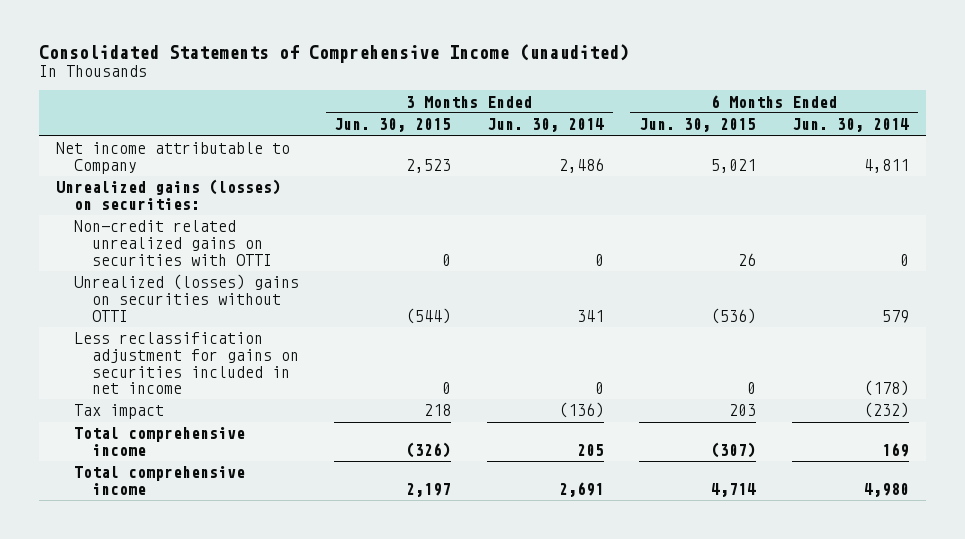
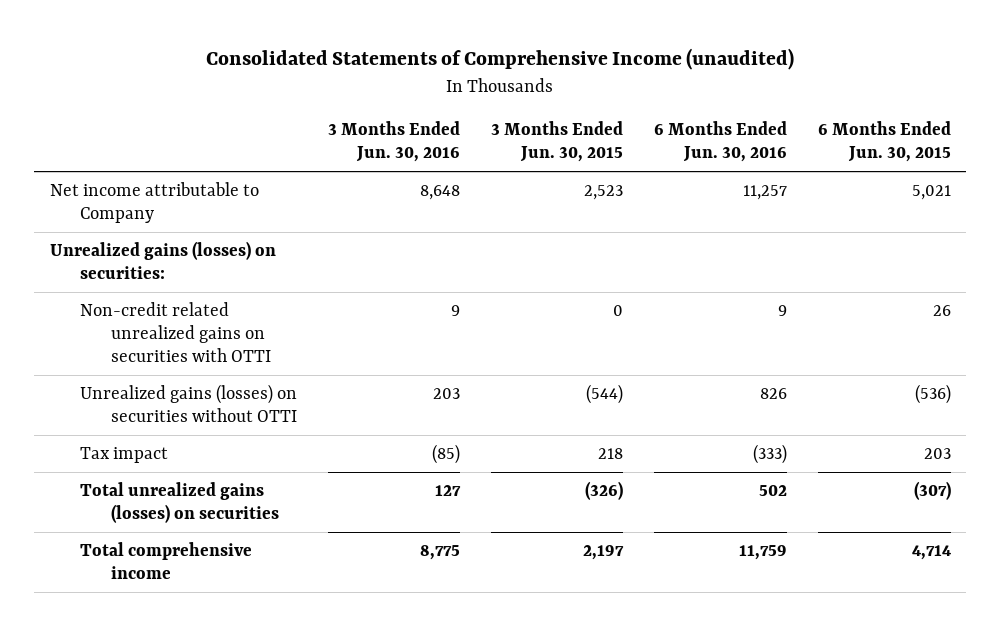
- | 3 Months Ended Jun. 30, 2015 | 3 Months Ended Jun. 30, 2014 | 6 Months Ended Jun. 30, 2015 | 6 Months Ended Jun. 30, 2014
+ | 3 Months Ended Jun. 30, 2016 | 3 Months Ended Jun. 30, 2015 | 6 Months Ended Jun. 30, 2016 | 6 Months Ended Jun. 30, 2015
- Unrealized (losses) gains on securities without OTTI | (544) | 341 | (536) | 579
- Less reclassification adjustment for gains on securities included in net income | 0 | 0 | 0 | (178)
+ Unrealized gains (losses) on securities without OTTI | 203 | (544) | 826 | (536)
- Total comprehensive income | (326) | 205 | (307) | 169
+ Total unrealized gains (losses) on securities | 127 | (326) | 502 | (307)

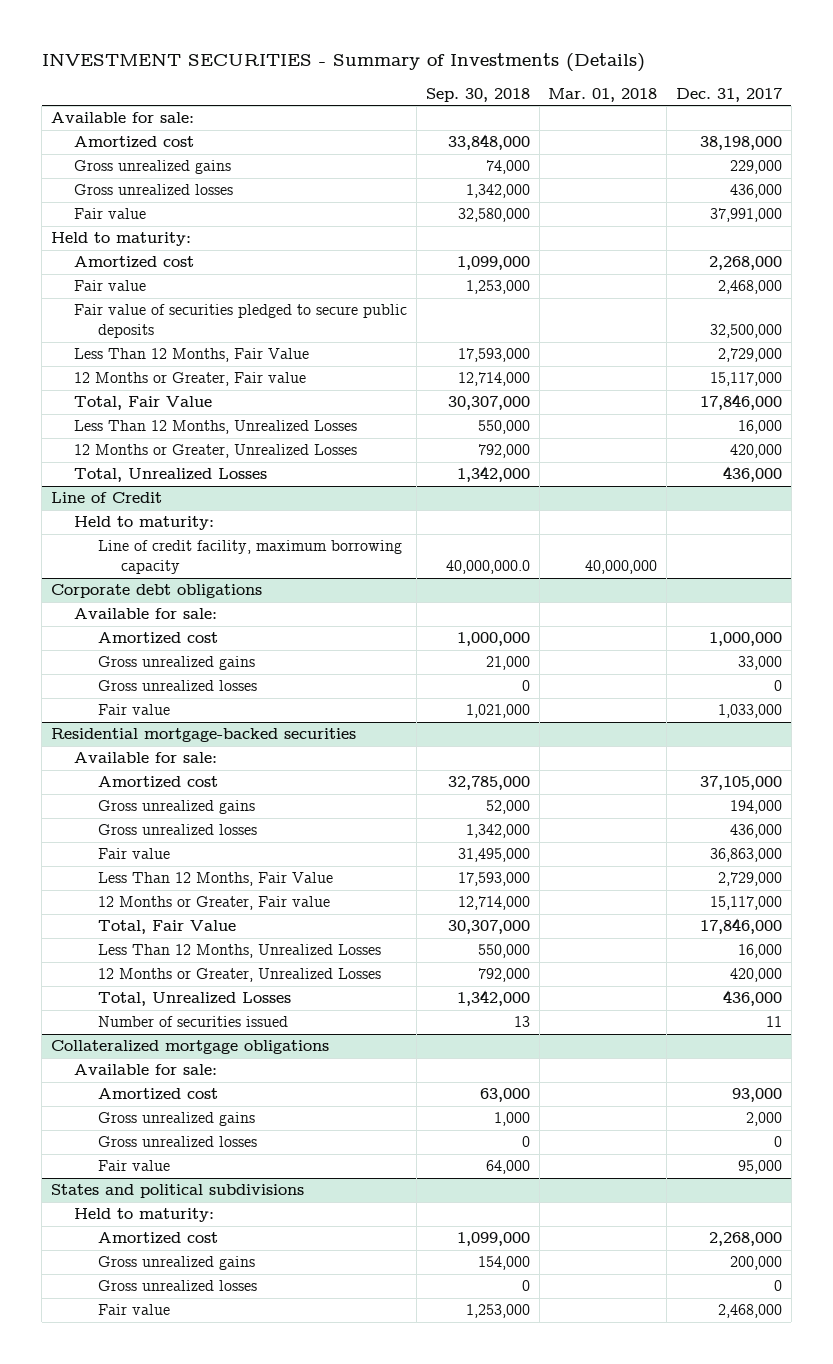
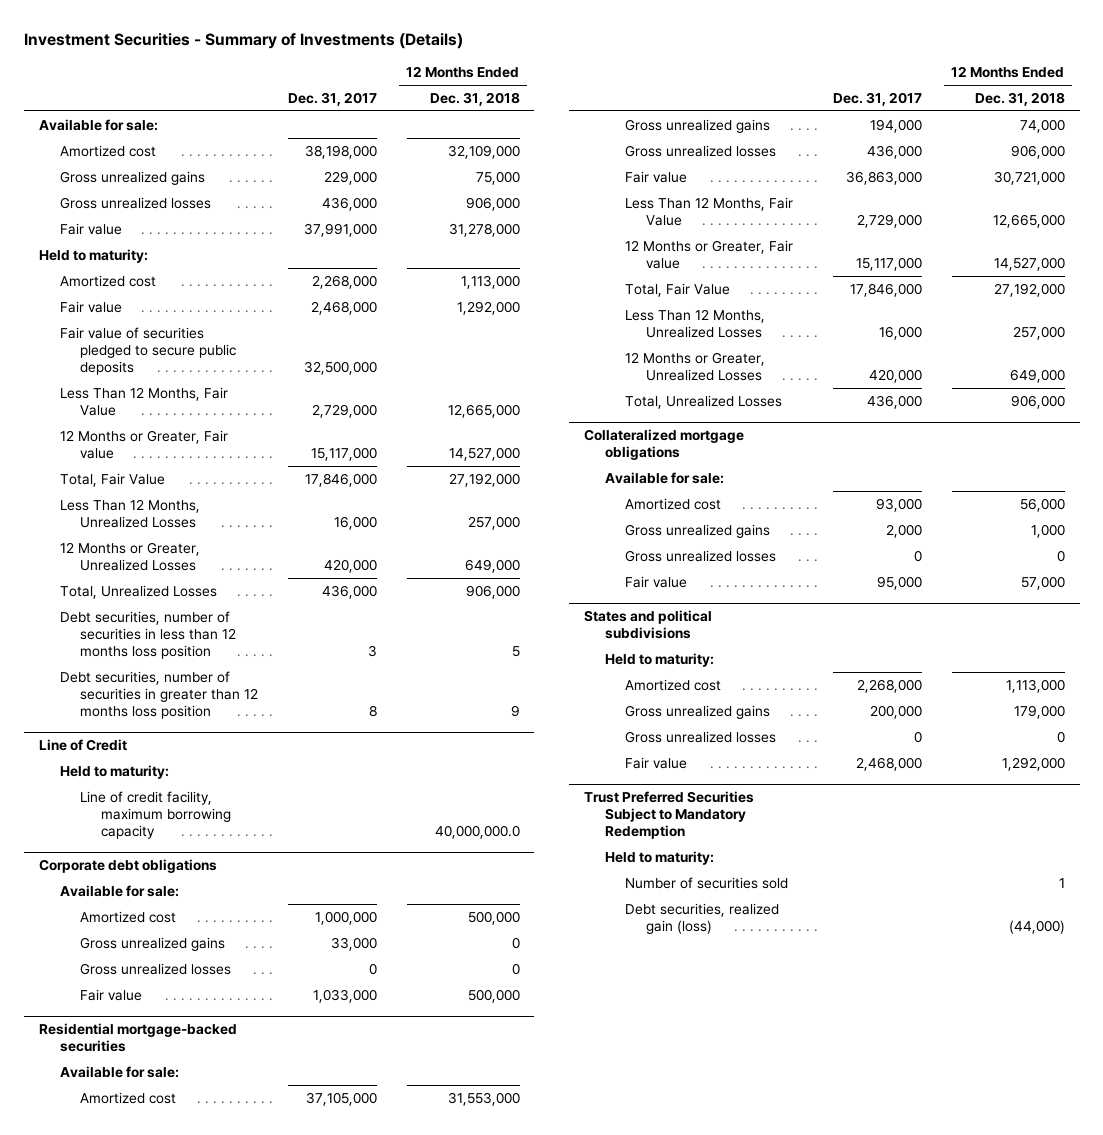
- INVESTMENT SECURITIES - Summary of Investments (Details)
+ Investment Securities - Summary of Investments (Details)
- | Sep. 30, 2018 | Mar. 01, 2018 | Dec. 31, 2017
+ | Dec. 31, 2017 | 12 Months Ended Dec. 31, 2018
+ Debt securities, number of securities in less than 12 months loss position | 3 | 5
+ Debt securities, number of securities in greater than 12 months loss position | 8 | 9
@ Residential mortgage-backed securities
- Number of securities issued | 13 | | 11
+ Trust Preferred Securities Subject to Mandatory Redemption
+ Held to maturity:
+ Number of securities sold | | 1
+ Debt securities, realized gain (loss) | | (44,000)

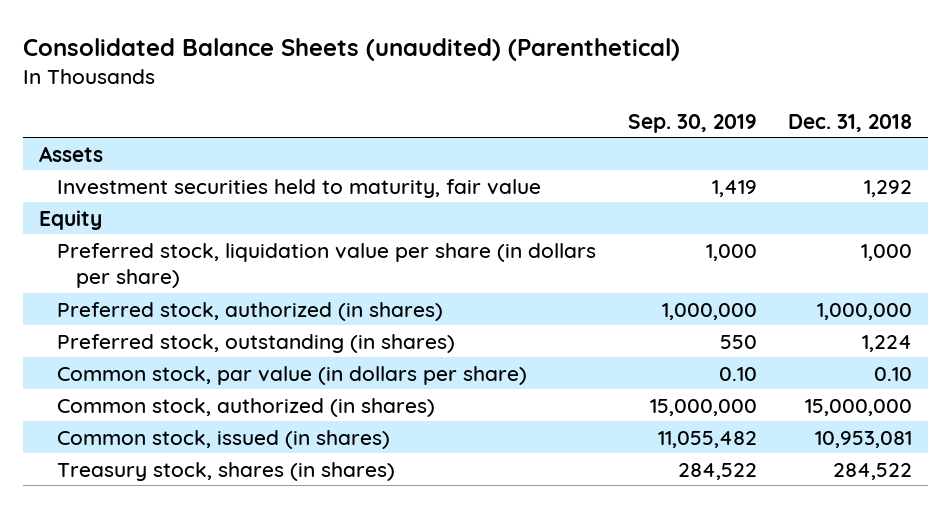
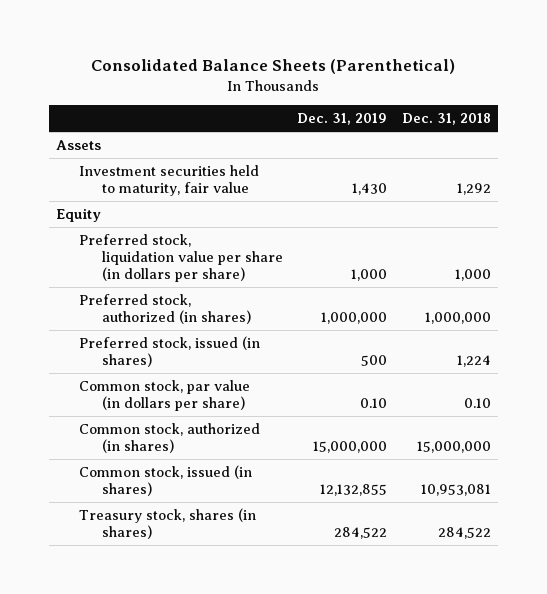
- Consolidated Balance Sheets (unaudited) (Parenthetical)
+ Consolidated Balance Sheets (Parenthetical)
- | Sep. 30, 2019 | Dec. 31, 2018
+ | Dec. 31, 2019 | Dec. 31, 2018
- Preferred stock, outstanding (in shares) | 550 | 1,224
+ Preferred stock, issued (in shares) | 500 | 1,224

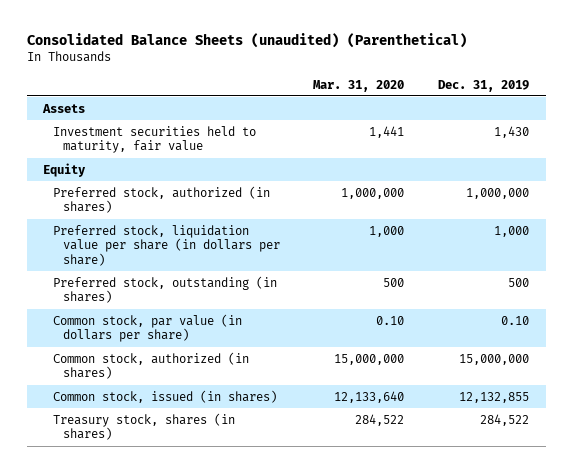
- Consolidated Balance Sheets (Parenthetical)
+ Consolidated Balance Sheets (unaudited) (Parenthetical)
- | Dec. 31, 2019 | Dec. 31, 2018
+ | Mar. 31, 2020 | Dec. 31, 2019
- Preferred stock, issued (in shares) | 500 | 1,224
moved down: Preferred stock, liquidation value per share (in dollars per share) | 1,000 | 1,000
+ Preferred stock, outstanding (in shares) | 500 | 500

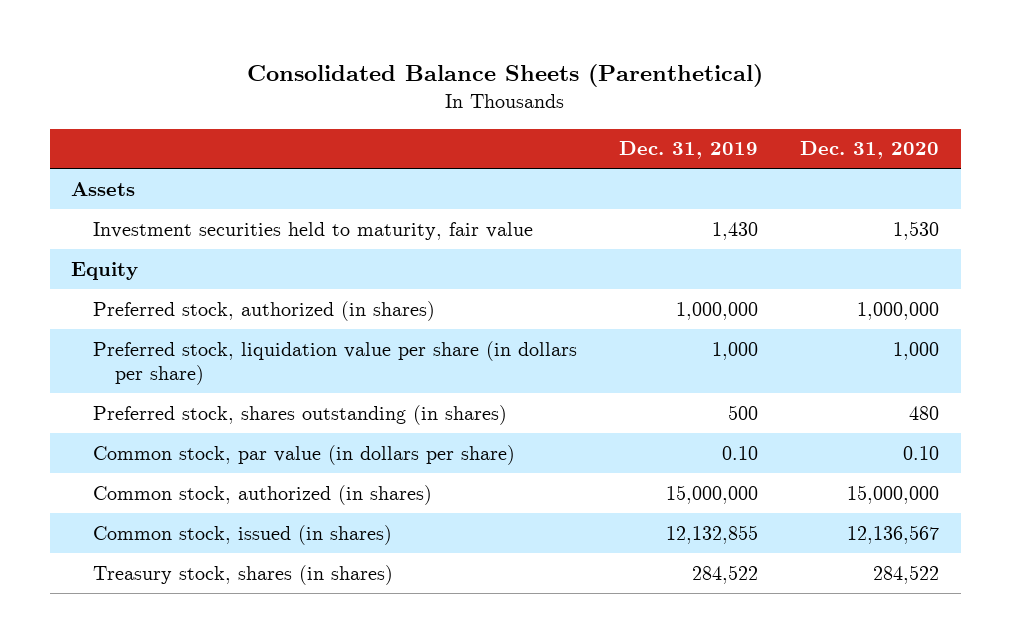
- Consolidated Balance Sheets (unaudited) (Parenthetical)
+ Consolidated Balance Sheets (Parenthetical)
- | Mar. 31, 2020 | Dec. 31, 2019
+ | Dec. 31, 2019 | Dec. 31, 2020
- Preferred stock, outstanding (in shares) | 500 | 500
+ Preferred stock, shares outstanding (in shares) | 500 | 480

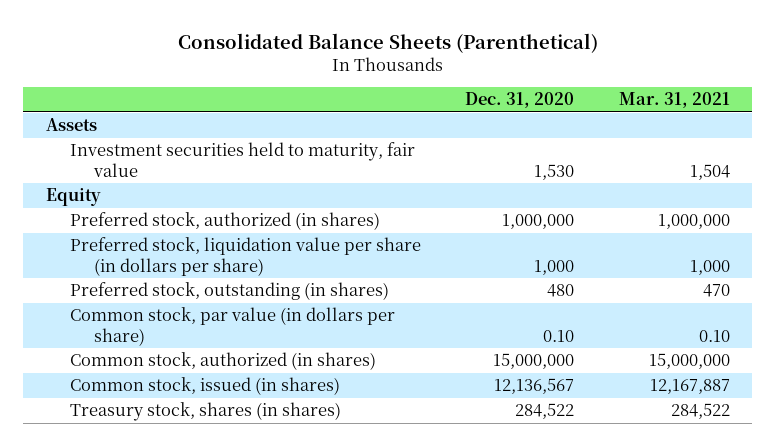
- | Dec. 31, 2019 | Dec. 31, 2020
+ | Dec. 31, 2020 | Mar. 31, 2021
- Preferred stock, shares outstanding (in shares) | 500 | 480
+ Preferred stock, outstanding (in shares) | 480 | 470

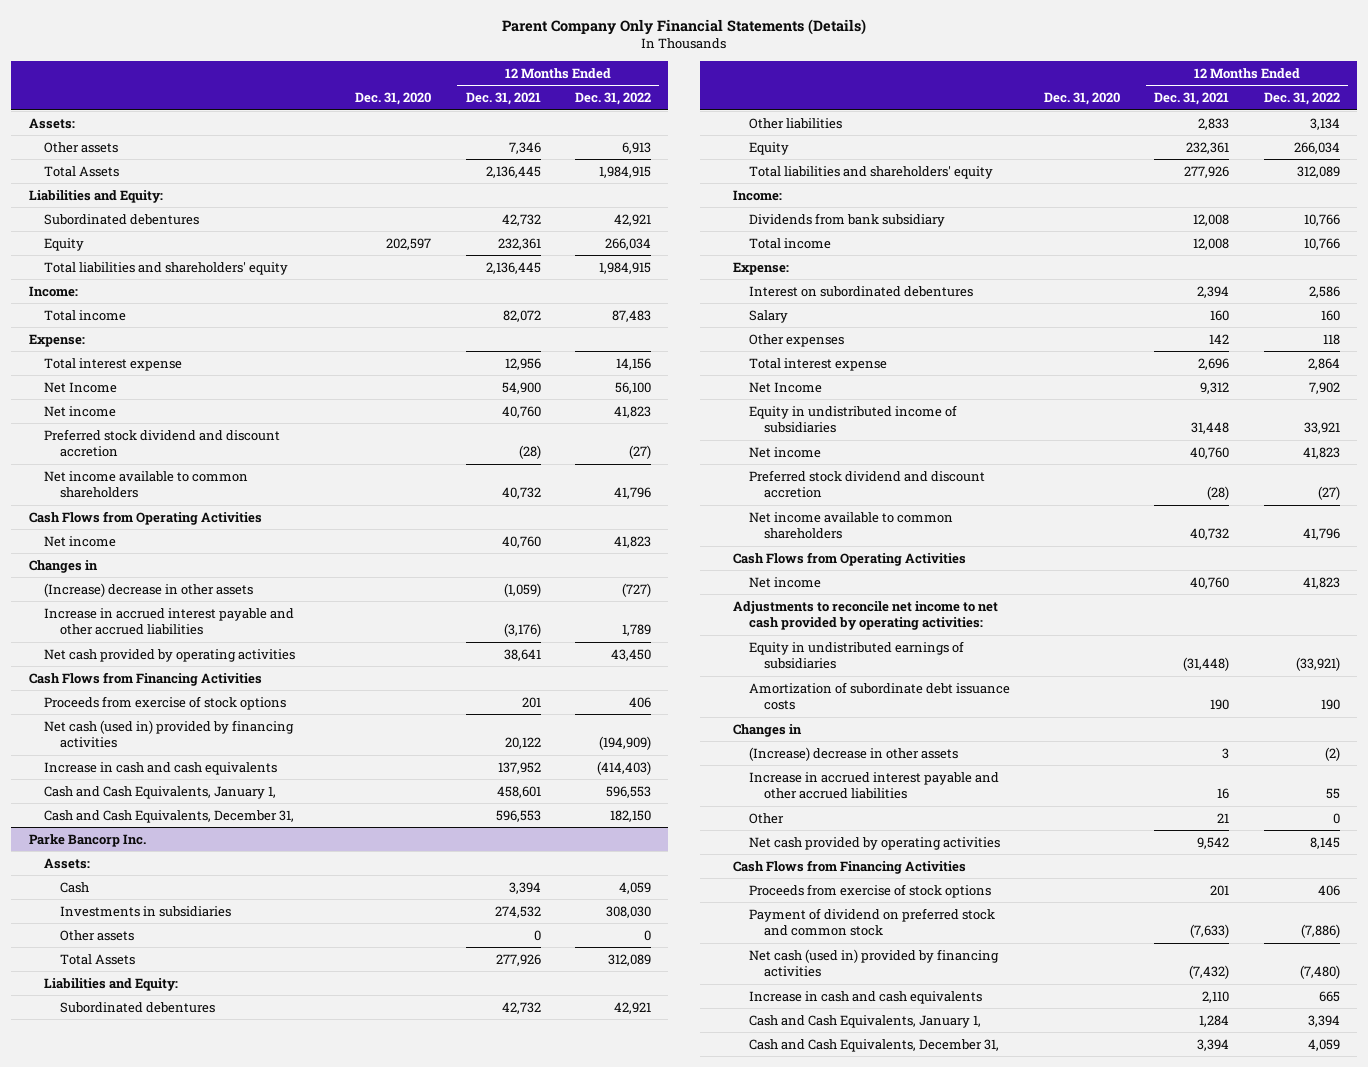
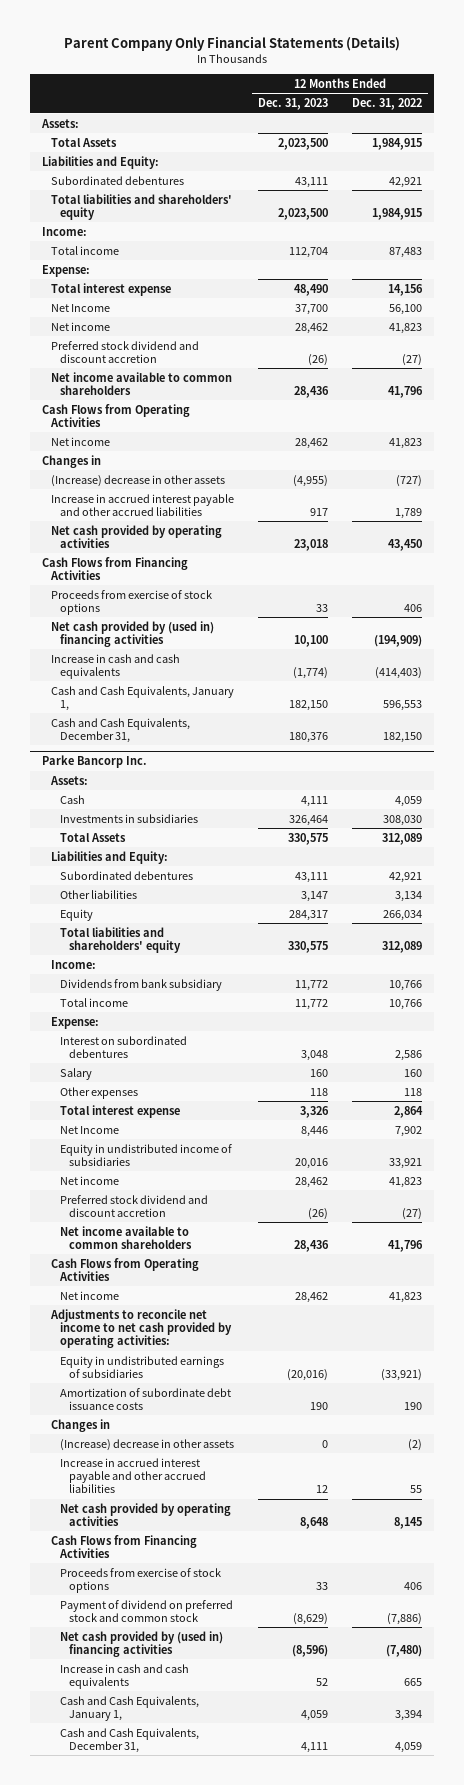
- | Dec. 31, 2020 | 12 Months Ended Dec. 31, 2021 | 12 Months Ended Dec. 31, 2022
+ | 12 Months Ended Dec. 31, 2023 | 12 Months Ended Dec. 31, 2022
- Other assets | | 7,346 | 6,913
- Equity | 202,597 | 232,361 | 266,034
- Net cash (used in) provided by financing activities | | 20,122 | (194,909)
+ Net cash provided by (used in) financing activities | 10,100 | (194,909)
@ Parke Bancorp Inc.
- Other assets | | 0 | 0
- Other | | 21 | 0
- Net cash (used in) provided by financing activities | | (7,432) | (7,480)
+ Net cash provided by (used in) financing activities | (8,596) | (7,480)

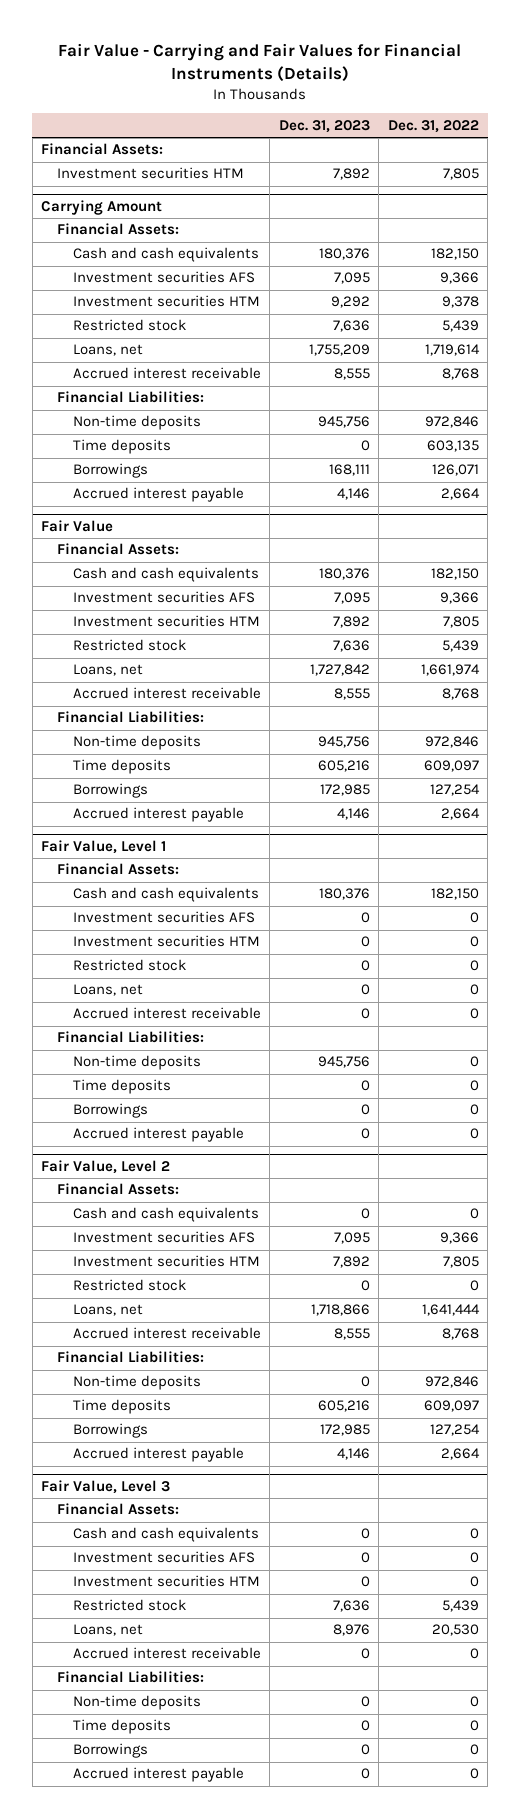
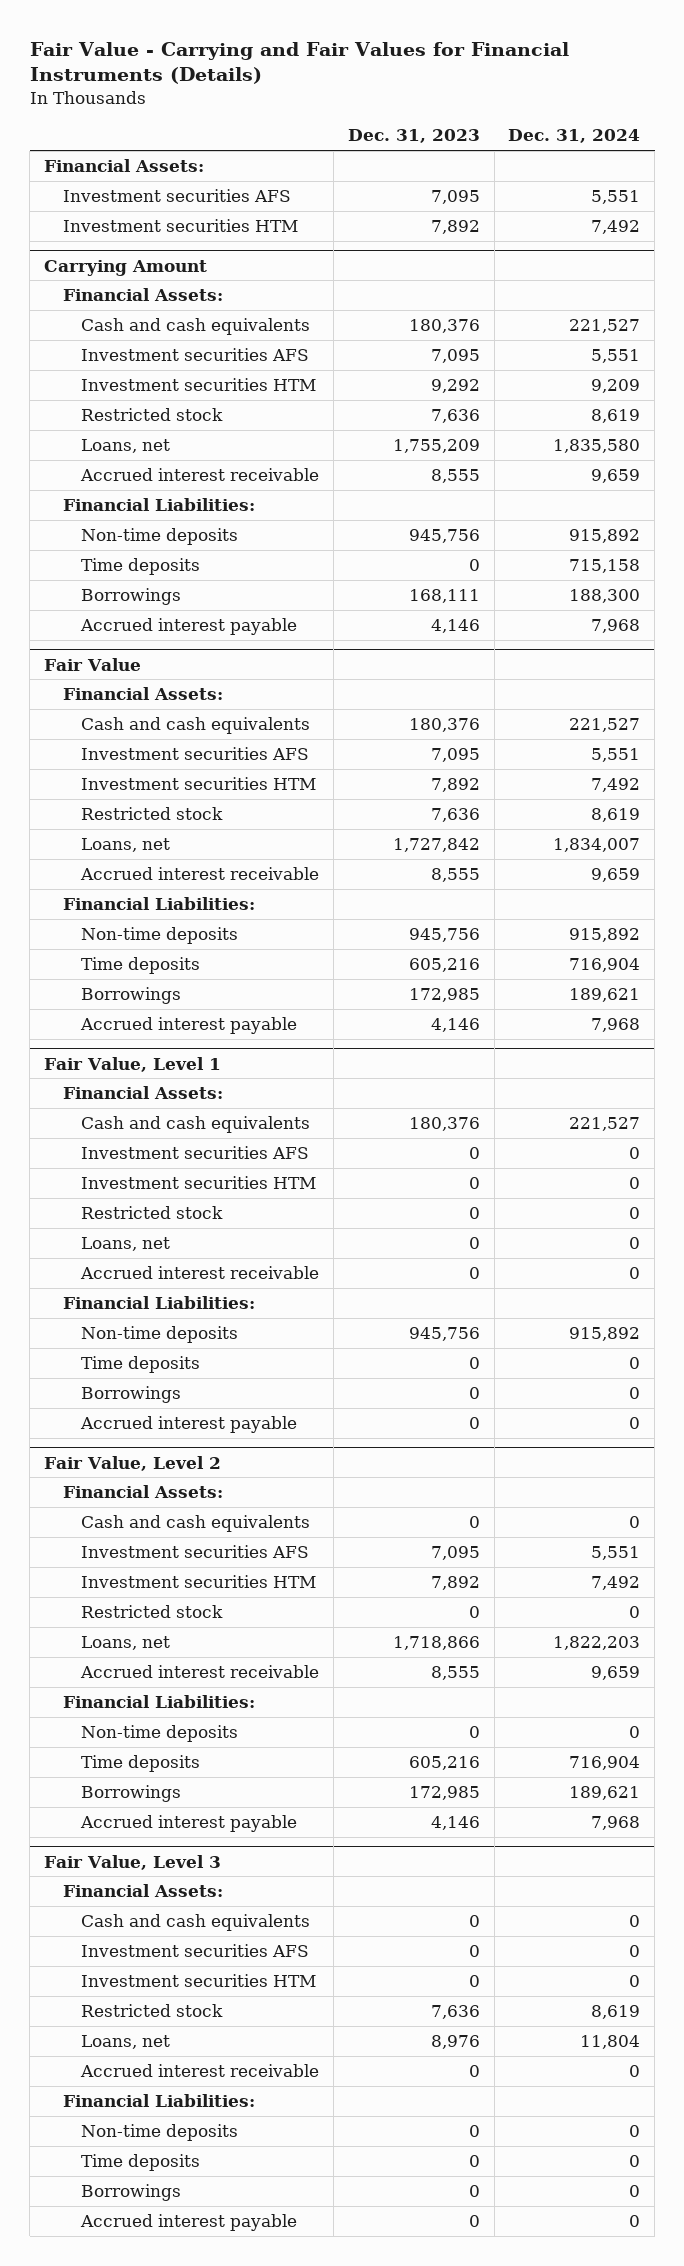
- | Dec. 31, 2023 | Dec. 31, 2022
+ | Dec. 31, 2023 | Dec. 31, 2024
+ Investment securities AFS | 7,095 | 5,551

